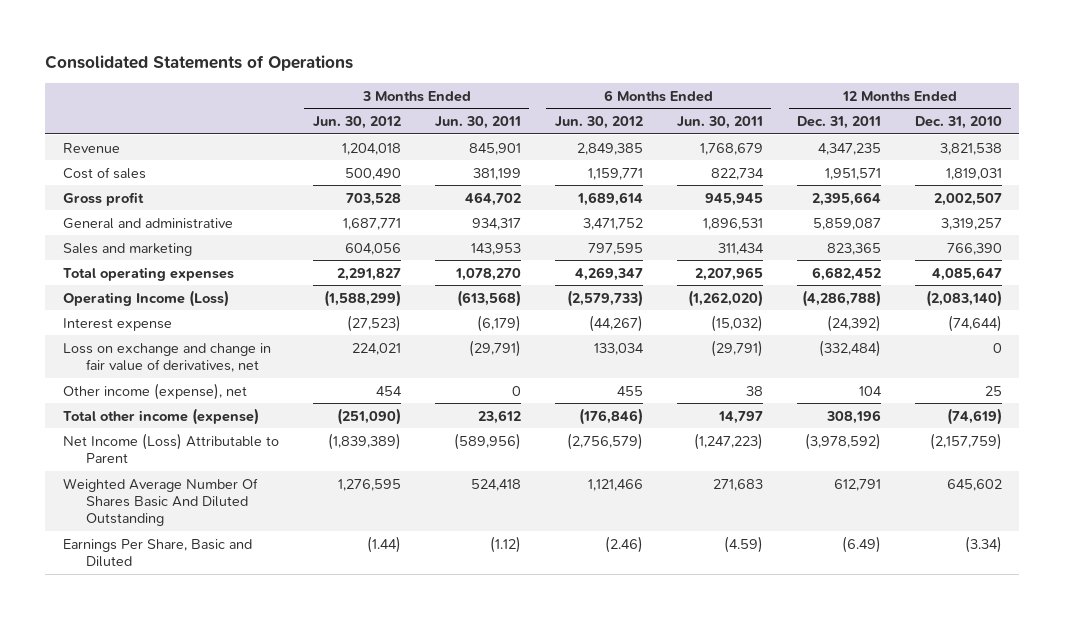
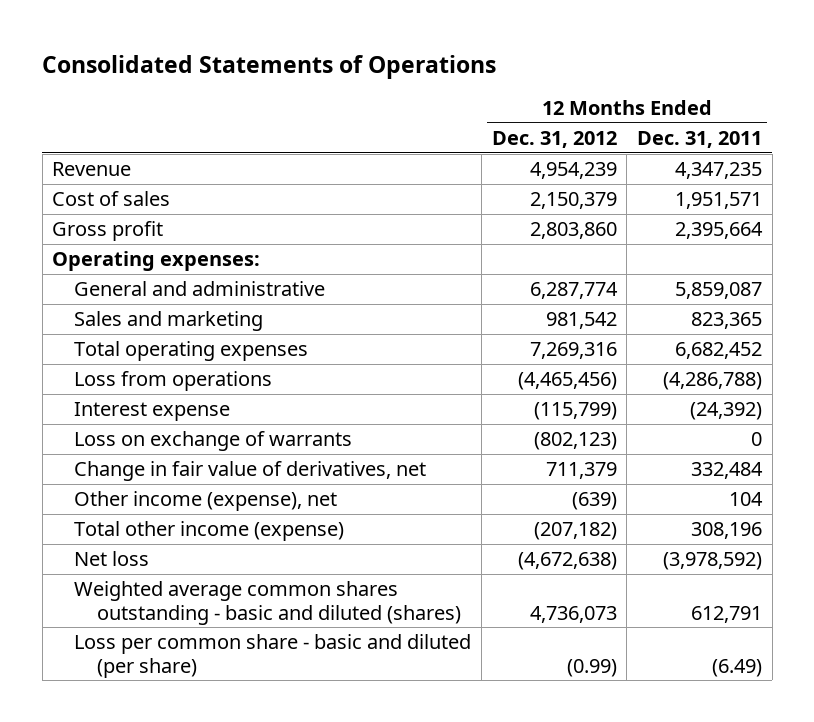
- | 3 Months Ended Jun. 30, 2012 | 3 Months Ended Jun. 30, 2011 | 6 Months Ended Jun. 30, 2012 | 6 Months Ended Jun. 30, 2011 | 12 Months Ended Dec. 31, 2011 | 12 Months Ended Dec. 31, 2010
+ | 12 Months Ended Dec. 31, 2012 | 12 Months Ended Dec. 31, 2011
+ Operating expenses:
- Operating Income (Loss) | (1,588,299) | (613,568) | (2,579,733) | (1,262,020) | (4,286,788) | (2,083,140)
+ Loss from operations | (4,465,456) | (4,286,788)
- Loss on exchange and change in fair value of derivatives, net | 224,021 | (29,791) | 133,034 | (29,791) | (332,484) | 0
+ Loss on exchange of warrants | (802,123) | 0
+ Change in fair value of derivatives, net | 711,379 | 332,484
- Net Income (Loss) Attributable to Parent | (1,839,389) | (589,956) | (2,756,579) | (1,247,223) | (3,978,592) | (2,157,759)
- Weighted Average Number Of Shares Basic And Diluted Outstanding | 1,276,595 | 524,418 | 1,121,466 | 271,683 | 612,791 | 645,602
- Earnings Per Share, Basic and Diluted | (1.44) | (1.12) | (2.46) | (4.59) | (6.49) | (3.34)
+ Net loss | (4,672,638) | (3,978,592)
+ Weighted average common shares outstanding - basic and diluted (shares) | 4,736,073 | 612,791
+ Loss per common share - basic and diluted (per share) | (0.99) | (6.49)

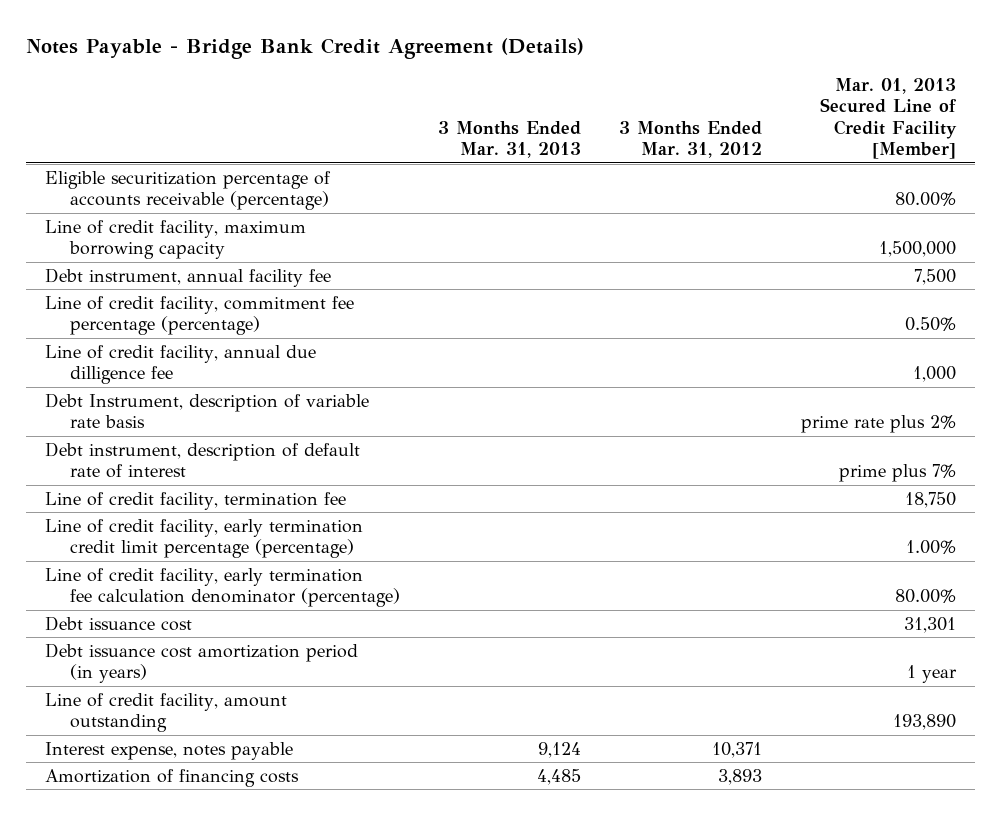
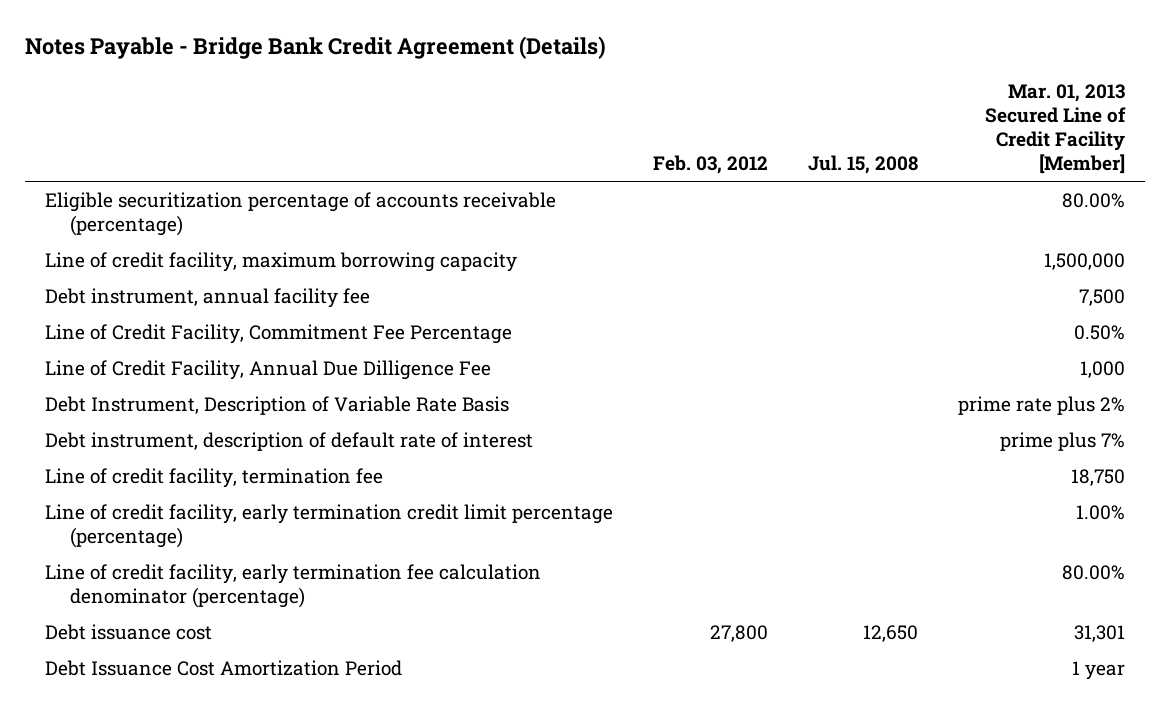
- | 3 Months Ended Mar. 31, 2013 | 3 Months Ended Mar. 31, 2012 | Mar. 01, 2013 Secured Line of Credit Facility [Member]
+ | Feb. 03, 2012 | Jul. 15, 2008 | Mar. 01, 2013 Secured Line of Credit Facility [Member]
- Line of credit facility, commitment fee percentage (percentage) | | | 0.50%
- Line of credit facility, annual due dilligence fee | | | 1,000
- Debt Instrument, description of variable rate basis | | | prime rate plus 2%
+ Line of Credit Facility, Commitment Fee Percentage | | | 0.50%
+ Line of Credit Facility, Annual Due Dilligence Fee | | | 1,000
+ Debt Instrument, Description of Variable Rate Basis | | | prime rate plus 2%
- Debt issuance cost amortization period (in years) | | | 1 year
- Line of credit facility, amount outstanding | | | 193,890
- Interest expense, notes payable | 9,124 | 10,371 |
- Amortization of financing costs | 4,485 | 3,893 |
+ Debt Issuance Cost Amortization Period | | | 1 year

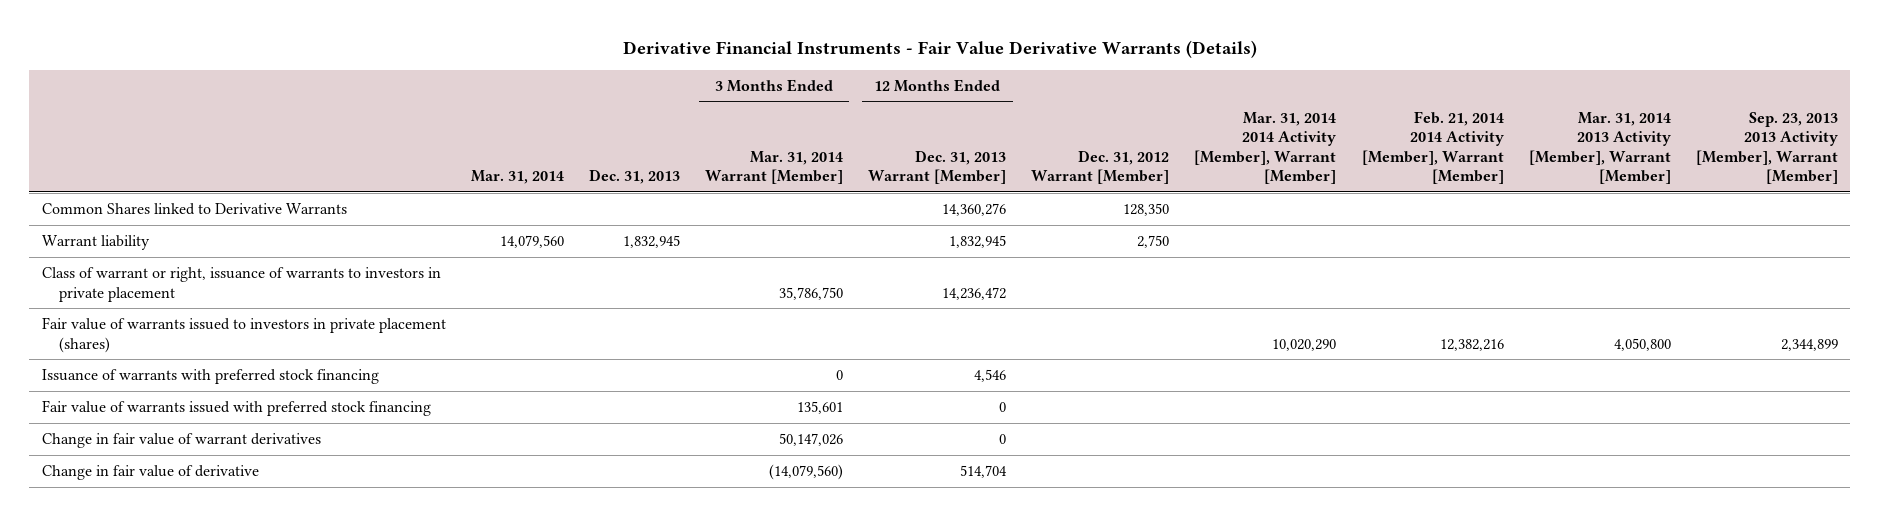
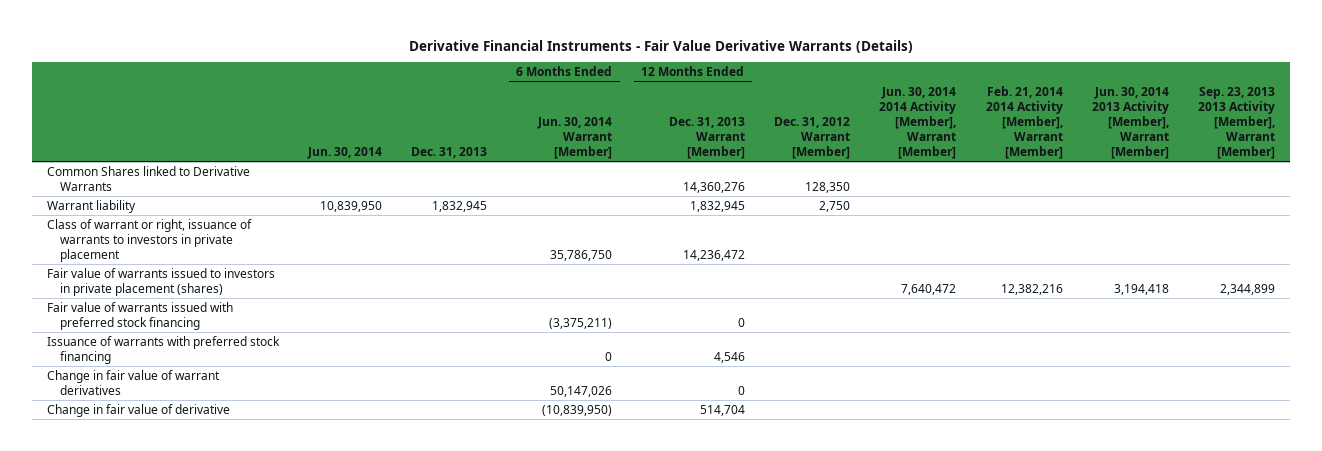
- | Mar. 31, 2014 | Dec. 31, 2013 | 3 Months Ended Mar. 31, 2014 Warrant [Member] | 12 Months Ended Dec. 31, 2013 Warrant [Member] | Dec. 31, 2012 Warrant [Member] | Mar. 31, 2014 2014 Activity [Member], Warrant [Member] | Feb. 21, 2014 2014 Activity [Member], Warrant [Member] | Mar. 31, 2014 2013 Activity [Member], Warrant [Member] | Sep. 23, 2013 2013 Activity [Member], Warrant [Member]
+ | Jun. 30, 2014 | Dec. 31, 2013 | 6 Months Ended Jun. 30, 2014 Warrant [Member] | 12 Months Ended Dec. 31, 2013 Warrant [Member] | Dec. 31, 2012 Warrant [Member] | Jun. 30, 2014 2014 Activity [Member], Warrant [Member] | Feb. 21, 2014 2014 Activity [Member], Warrant [Member] | Jun. 30, 2014 2013 Activity [Member], Warrant [Member] | Sep. 23, 2013 2013 Activity [Member], Warrant [Member]
moved down: Issuance of warrants with preferred stock financing | | | 0 | 4,546 | | | | |

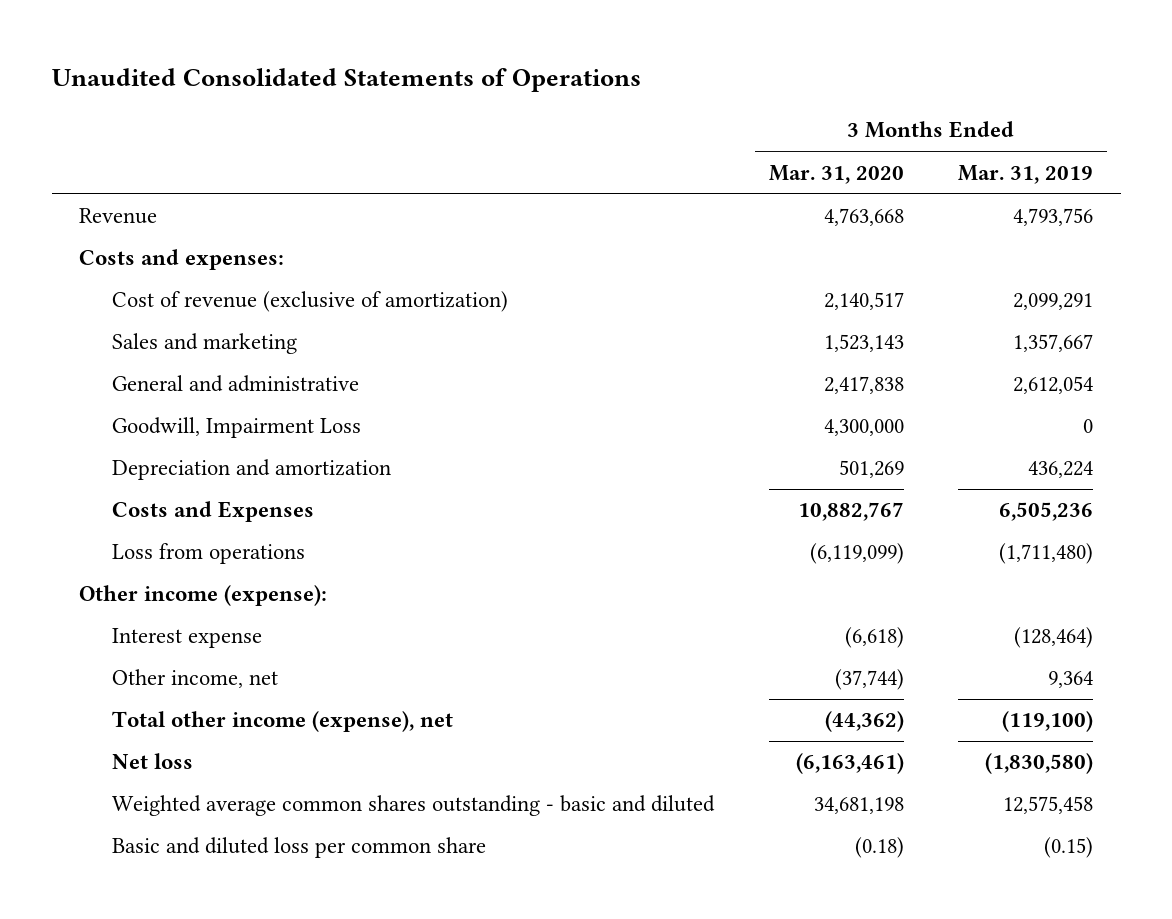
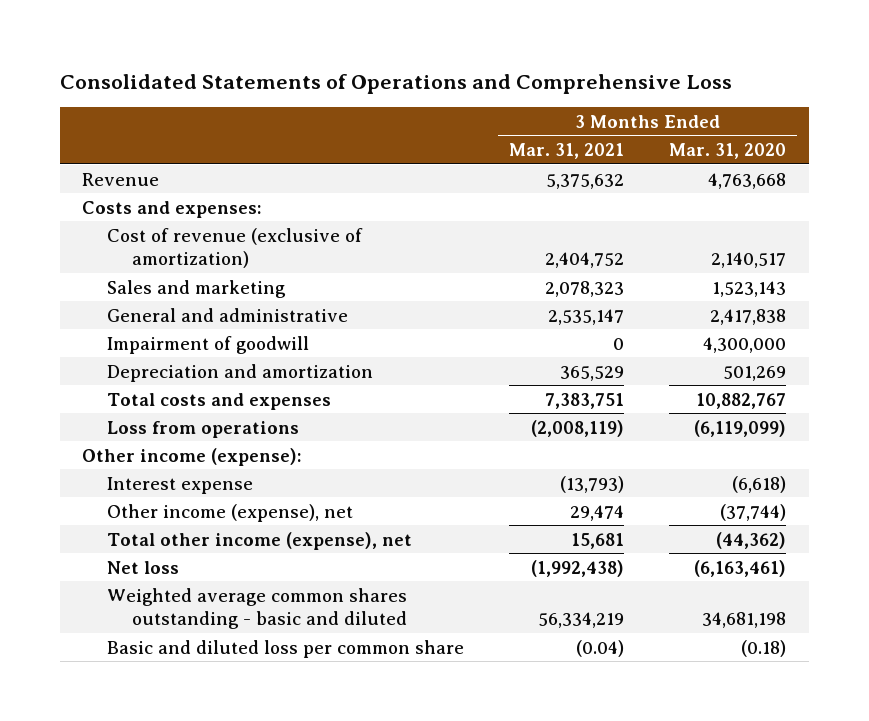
- Unaudited Consolidated Statements of Operations
+ Consolidated Statements of Operations and Comprehensive Loss
- | 3 Months Ended Mar. 31, 2020 | 3 Months Ended Mar. 31, 2019
+ | 3 Months Ended Mar. 31, 2021 | 3 Months Ended Mar. 31, 2020
- Goodwill, Impairment Loss | 4,300,000 | 0
+ Impairment of goodwill | 0 | 4,300,000
- Costs and Expenses | 10,882,767 | 6,505,236
+ Total costs and expenses | 7,383,751 | 10,882,767
- Other income, net | (37,744) | 9,364
+ Other income (expense), net | 29,474 | (37,744)

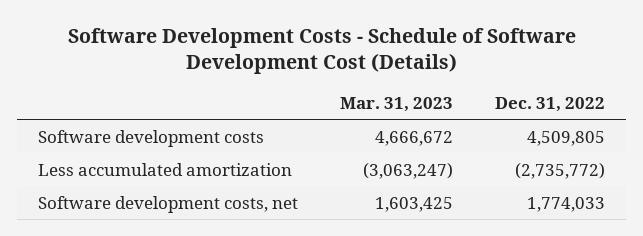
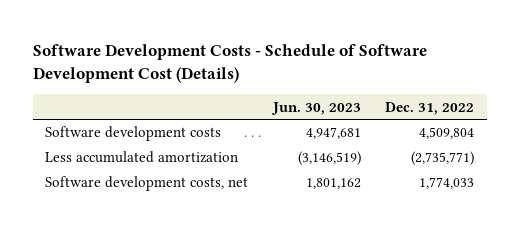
- | Mar. 31, 2023 | Dec. 31, 2022
+ | Jun. 30, 2023 | Dec. 31, 2022
- Software development costs | 4,666,672 | 4,509,805
- Less accumulated amortization | (3,063,247) | (2,735,772)
+ Software development costs | 4,947,681 | 4,509,804
+ Less accumulated amortization | (3,146,519) | (2,735,771)

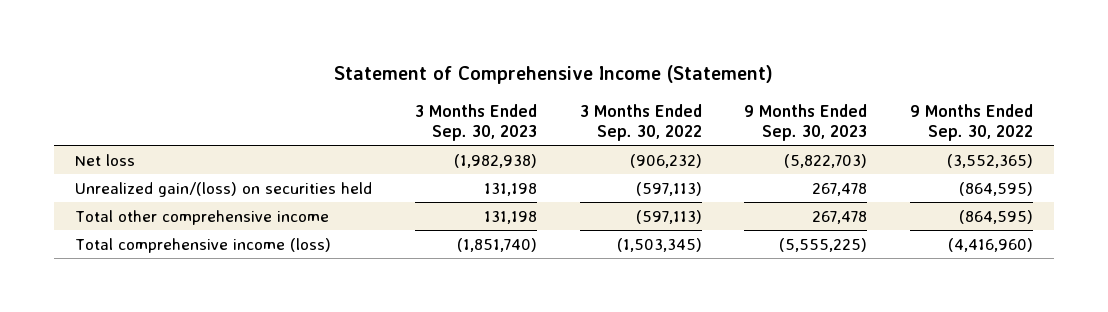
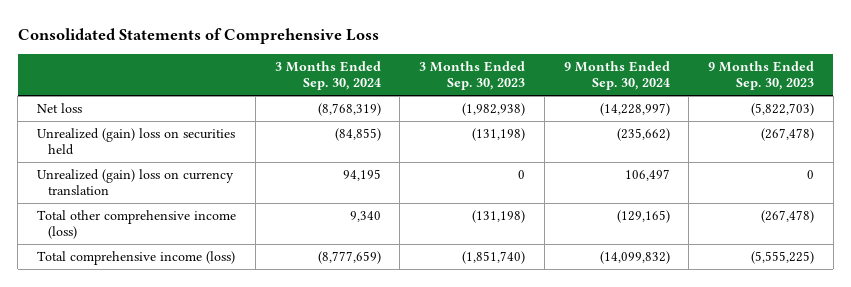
- Statement of Comprehensive Income (Statement)
+ Consolidated Statements of Comprehensive Loss
- | 3 Months Ended Sep. 30, 2023 | 3 Months Ended Sep. 30, 2022 | 9 Months Ended Sep. 30, 2023 | 9 Months Ended Sep. 30, 2022
+ | 3 Months Ended Sep. 30, 2024 | 3 Months Ended Sep. 30, 2023 | 9 Months Ended Sep. 30, 2024 | 9 Months Ended Sep. 30, 2023
- Unrealized gain/(loss) on securities held | 131,198 | (597,113) | 267,478 | (864,595)
- Total other comprehensive income | 131,198 | (597,113) | 267,478 | (864,595)
+ Unrealized (gain) loss on securities held | (84,855) | (131,198) | (235,662) | (267,478)
+ Unrealized (gain) loss on currency translation | 94,195 | 0 | 106,497 | 0
+ Total other comprehensive income (loss) | 9,340 | (131,198) | (129,165) | (267,478)

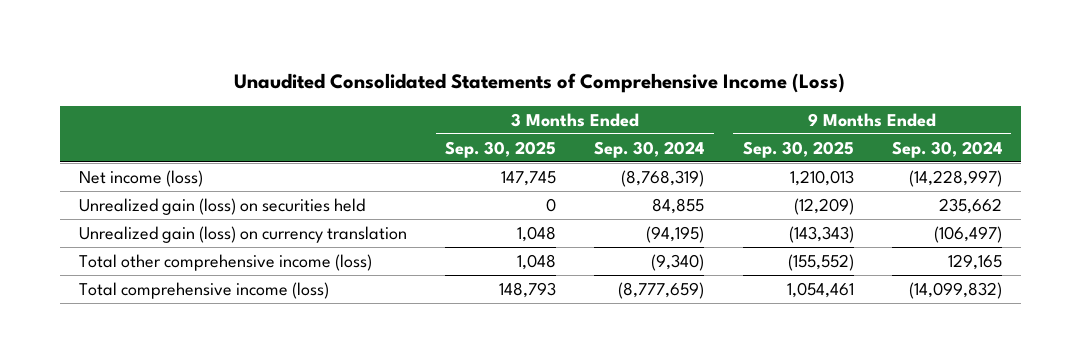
- Consolidated Statements of Comprehensive Loss
+ Unaudited Consolidated Statements of Comprehensive Income (Loss)
- | 3 Months Ended Sep. 30, 2024 | 3 Months Ended Sep. 30, 2023 | 9 Months Ended Sep. 30, 2024 | 9 Months Ended Sep. 30, 2023
+ | 3 Months Ended Sep. 30, 2025 | 3 Months Ended Sep. 30, 2024 | 9 Months Ended Sep. 30, 2025 | 9 Months Ended Sep. 30, 2024
- Net loss | (8,768,319) | (1,982,938) | (14,228,997) | (5,822,703)
- Unrealized (gain) loss on securities held | (84,855) | (131,198) | (235,662) | (267,478)
- Unrealized (gain) loss on currency translation | 94,195 | 0 | 106,497 | 0
- Total other comprehensive income (loss) | 9,340 | (131,198) | (129,165) | (267,478)
+ Net income (loss) | 147,745 | (8,768,319) | 1,210,013 | (14,228,997)
+ Unrealized gain (loss) on securities held | 0 | 84,855 | (12,209) | 235,662
+ Unrealized gain (loss) on currency translation | 1,048 | (94,195) | (143,343) | (106,497)
+ Total other comprehensive income (loss) | 1,048 | (9,340) | (155,552) | 129,165

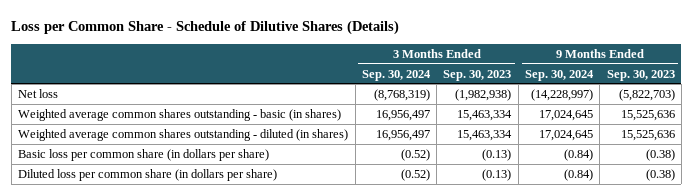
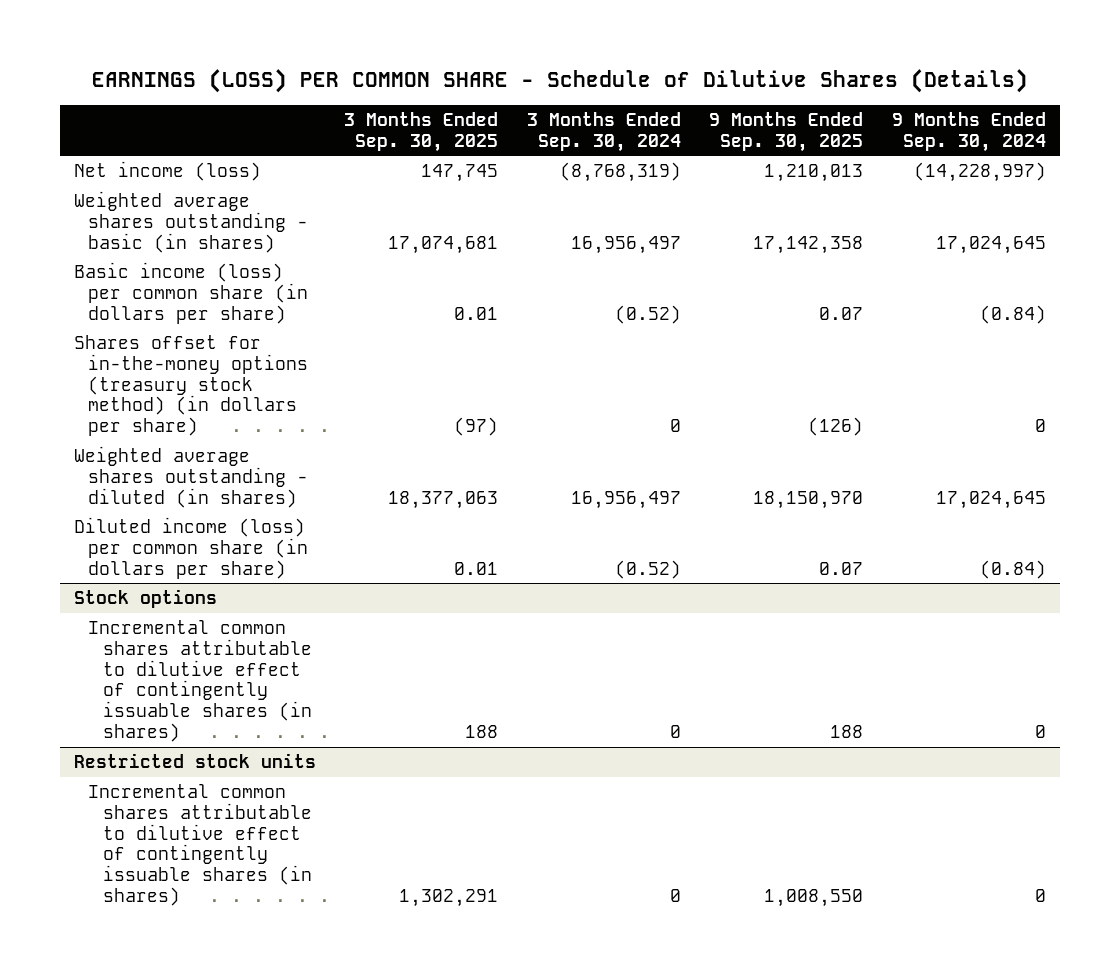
- Loss per Common Share - Schedule of Dilutive Shares (Details)
+ EARNINGS (LOSS) PER COMMON SHARE - Schedule of Dilutive Shares (Details)
- | 3 Months Ended Sep. 30, 2024 | 3 Months Ended Sep. 30, 2023 | 9 Months Ended Sep. 30, 2024 | 9 Months Ended Sep. 30, 2023
+ | 3 Months Ended Sep. 30, 2025 | 3 Months Ended Sep. 30, 2024 | 9 Months Ended Sep. 30, 2025 | 9 Months Ended Sep. 30, 2024
- Net loss | (8,768,319) | (1,982,938) | (14,228,997) | (5,822,703)
- Weighted average common shares outstanding - basic (in shares) | 16,956,497 | 15,463,334 | 17,024,645 | 15,525,636
- Weighted average common shares outstanding - diluted (in shares) | 16,956,497 | 15,463,334 | 17,024,645 | 15,525,636
- Basic loss per common share (in dollars per share) | (0.52) | (0.13) | (0.84) | (0.38)
- Diluted loss per common share (in dollars per share) | (0.52) | (0.13) | (0.84) | (0.38)
+ Net income (loss) | 147,745 | (8,768,319) | 1,210,013 | (14,228,997)
+ Weighted average shares outstanding - basic (in shares) | 17,074,681 | 16,956,497 | 17,142,358 | 17,024,645
+ Basic income (loss) per common share (in dollars per share) | 0.01 | (0.52) | 0.07 | (0.84)
+ Shares offset for in-the-money options (treasury stock method) (in dollars per share) | (97) | 0 | (126) | 0
+ Weighted average shares outstanding - diluted (in shares) | 18,377,063 | 16,956,497 | 18,150,970 | 17,024,645
+ Diluted income (loss) per common share (in dollars per share) | 0.01 | (0.52) | 0.07 | (0.84)
+ Stock options
+ Incremental common shares attributable to dilutive effect of contingently issuable shares (in shares) | 188 | 0 | 188 | 0
+ Restricted stock units
+ Incremental common shares attributable to dilutive effect of contingently issuable shares (in shares) | 1,302,291 | 0 | 1,008,550 | 0

